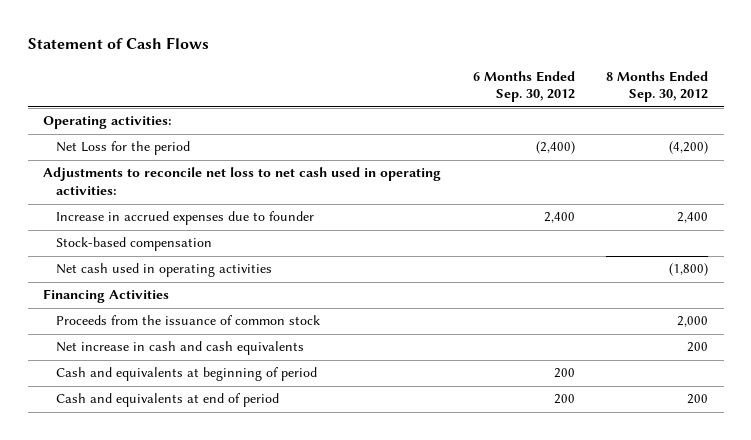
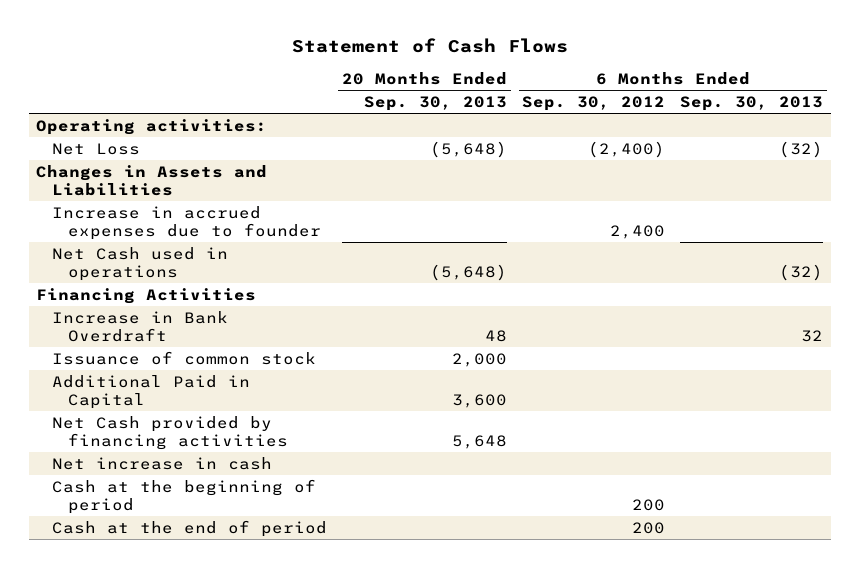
- | 6 Months Ended Sep. 30, 2012 | 8 Months Ended Sep. 30, 2012
+ | 20 Months Ended Sep. 30, 2013 | 6 Months Ended Sep. 30, 2012 | 6 Months Ended Sep. 30, 2013
- Net Loss for the period | (2,400) | (4,200)
- Adjustments to reconcile net loss to net cash used in operating activities:
+ Net Loss | (5,648) | (2,400) | (32)
+ Changes in Assets and Liabilities
- Stock-based compensation
- Net cash used in operating activities | | (1,800)
+ Net Cash used in operations | (5,648) | | (32)
- Proceeds from the issuance of common stock | | 2,000
- Net increase in cash and cash equivalents | | 200
- Cash and equivalents at beginning of period | 200 |
- Cash and equivalents at end of period | 200 | 200
+ Increase in Bank Overdraft | 48 | | 32
+ Issuance of common stock | 2,000 | |
+ Additional Paid in Capital | 3,600 | |
+ Net Cash provided by financing activities | 5,648 | |
+ Net increase in cash
+ Cash at the beginning of period | | 200 |
+ Cash at the end of period | | 200 |

